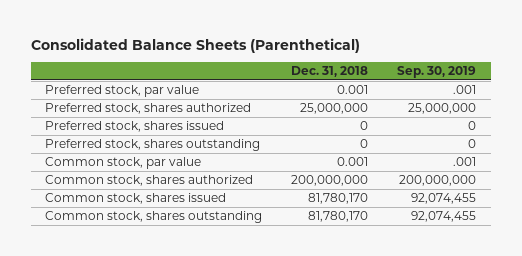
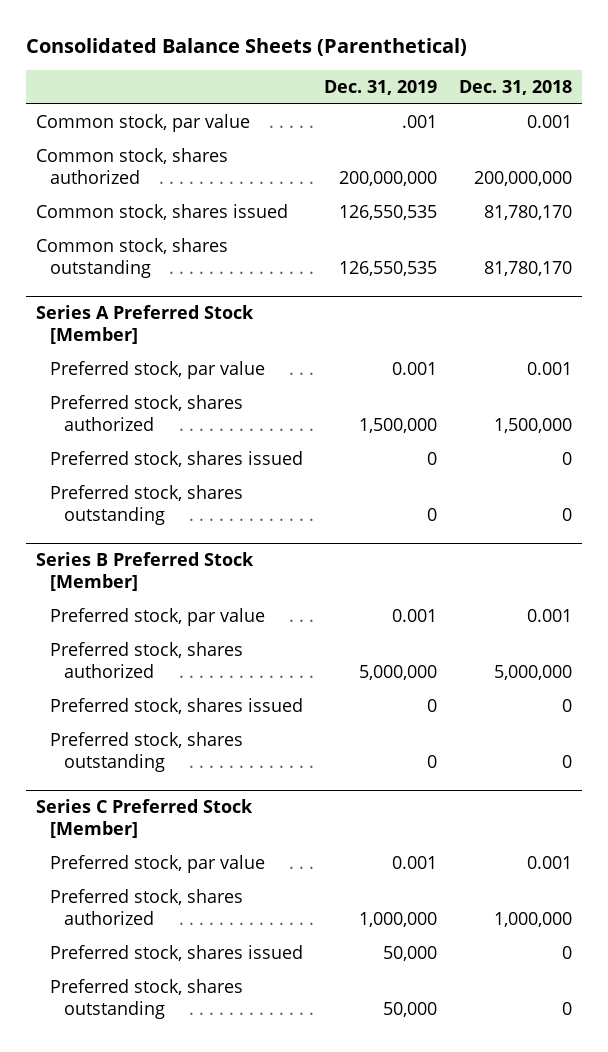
- | Dec. 31, 2018 | Sep. 30, 2019
+ | Dec. 31, 2019 | Dec. 31, 2018
- Preferred stock, par value | 0.001 | .001
- Preferred stock, shares authorized | 25,000,000 | 25,000,000
- Preferred stock, shares issued | 0 | 0
- Preferred stock, shares outstanding | 0 | 0
+ Series A Preferred Stock [Member]
+ Preferred stock, par value | 0.001 | 0.001
+ Preferred stock, shares authorized | 1,500,000 | 1,500,000
+ Preferred stock, shares issued | 0 | 0
+ Preferred stock, shares outstanding | 0 | 0
+ Series B Preferred Stock [Member]
+ Preferred stock, par value | 0.001 | 0.001
+ Preferred stock, shares authorized | 5,000,000 | 5,000,000
+ Preferred stock, shares issued | 0 | 0
+ Preferred stock, shares outstanding | 0 | 0
+ Series C Preferred Stock [Member]
+ Preferred stock, par value | 0.001 | 0.001
+ Preferred stock, shares authorized | 1,000,000 | 1,000,000
+ Preferred stock, shares issued | 50,000 | 0
+ Preferred stock, shares outstanding | 50,000 | 0

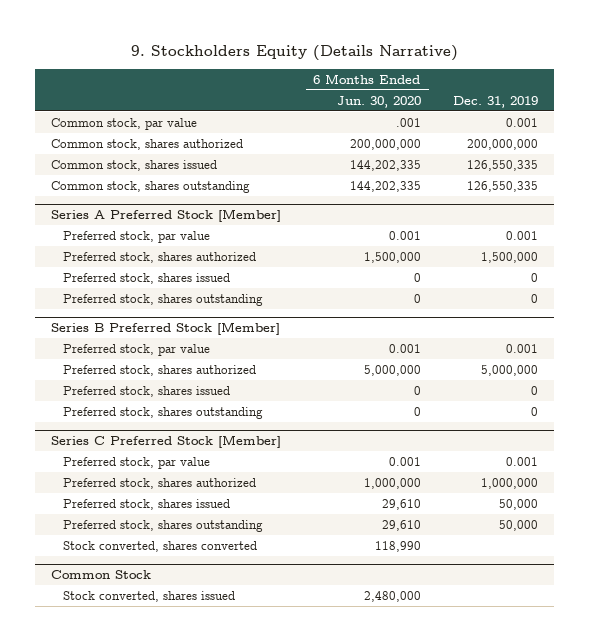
- Consolidated Balance Sheets (Parenthetical)
+ 9. Stockholders Equity (Details Narrative)
- | Dec. 31, 2019 | Dec. 31, 2018
+ | 6 Months Ended Jun. 30, 2020 | Dec. 31, 2019
- Common stock, par value | .001 | 0.001
+ Common stock, par value | .001 | 0.001
- Common stock, shares issued | 126,550,535 | 81,780,170
- Common stock, shares outstanding | 126,550,535 | 81,780,170
+ Common stock, shares issued | 144,202,335 | 126,550,335
+ Common stock, shares outstanding | 144,202,335 | 126,550,335
@ Series C Preferred Stock [Member]
+ Stock converted, shares converted | 118,990 |
+ Common Stock
+ Stock converted, shares issued | 2,480,000 |

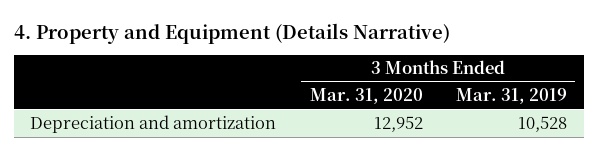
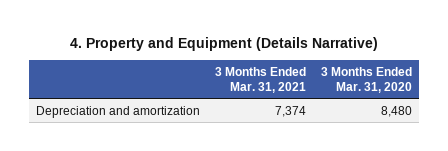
- | 3 Months Ended Mar. 31, 2020 | 3 Months Ended Mar. 31, 2019
+ | 3 Months Ended Mar. 31, 2021 | 3 Months Ended Mar. 31, 2020
- Depreciation and amortization | 12,952 | 10,528
+ Depreciation and amortization | 7,374 | 8,480

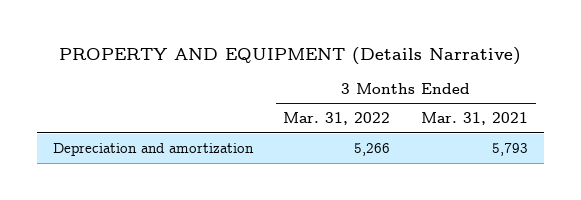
- 4. Property and Equipment (Details Narrative)
+ PROPERTY AND EQUIPMENT (Details Narrative)
- | 3 Months Ended Mar. 31, 2021 | 3 Months Ended Mar. 31, 2020
+ | 3 Months Ended Mar. 31, 2022 | 3 Months Ended Mar. 31, 2021
- Depreciation and amortization | 7,374 | 8,480
+ Depreciation and amortization | 5,266 | 5,793

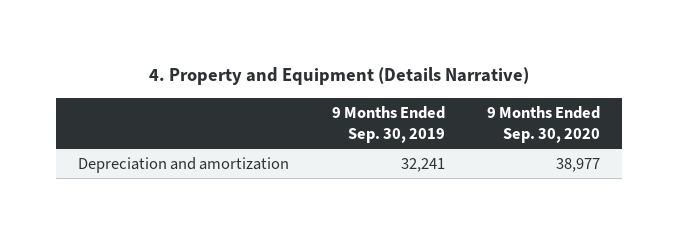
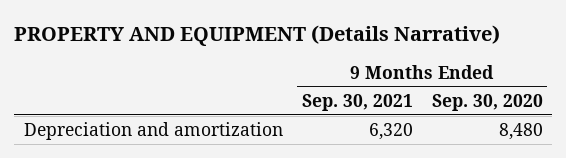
- 4. Property and Equipment (Details Narrative)
+ PROPERTY AND EQUIPMENT (Details Narrative)
- | 9 Months Ended Sep. 30, 2019 | 9 Months Ended Sep. 30, 2020
+ | 9 Months Ended Sep. 30, 2021 | 9 Months Ended Sep. 30, 2020
- Depreciation and amortization | 32,241 | 38,977
+ Depreciation and amortization | 6,320 | 8,480

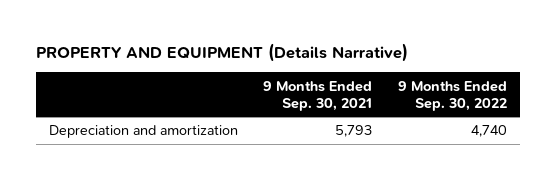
- | 9 Months Ended Sep. 30, 2021 | 9 Months Ended Sep. 30, 2020
+ | 9 Months Ended Sep. 30, 2021 | 9 Months Ended Sep. 30, 2022
- Depreciation and amortization | 6,320 | 8,480
+ Depreciation and amortization | 5,793 | 4,740

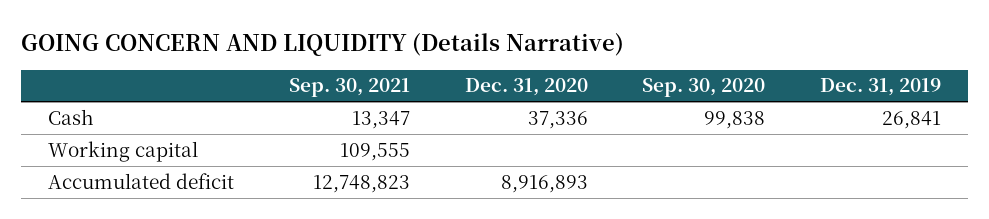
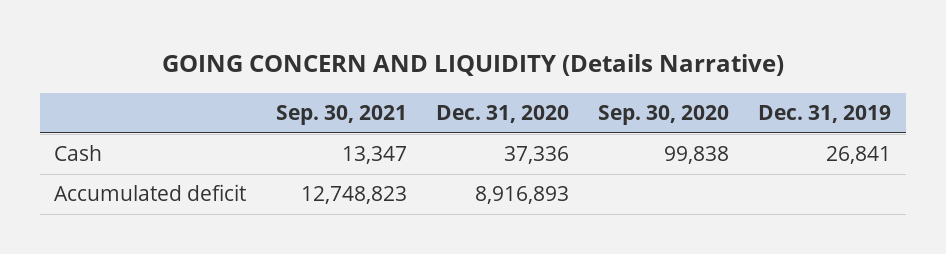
- Working capital | 109,555 | | |

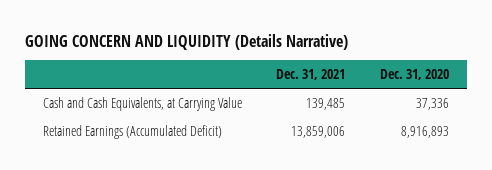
- | Sep. 30, 2021 | Dec. 31, 2020 | Sep. 30, 2020 | Dec. 31, 2019
+ | Dec. 31, 2021 | Dec. 31, 2020
- Cash | 13,347 | 37,336 | 99,838 | 26,841
- Accumulated deficit | 12,748,823 | 8,916,893 | |
+ Cash and Cash Equivalents, at Carrying Value | 139,485 | 37,336
+ Retained Earnings (Accumulated Deficit) | 13,859,006 | 8,916,893

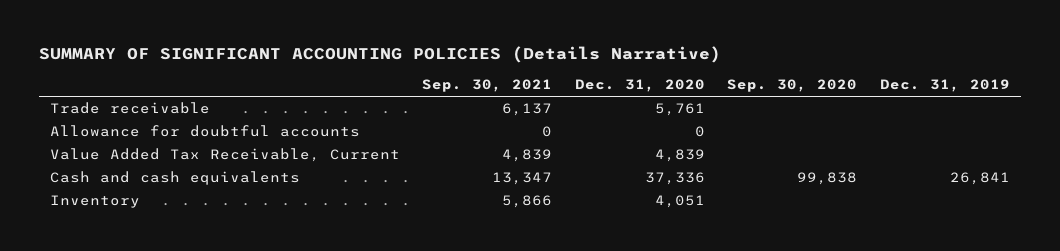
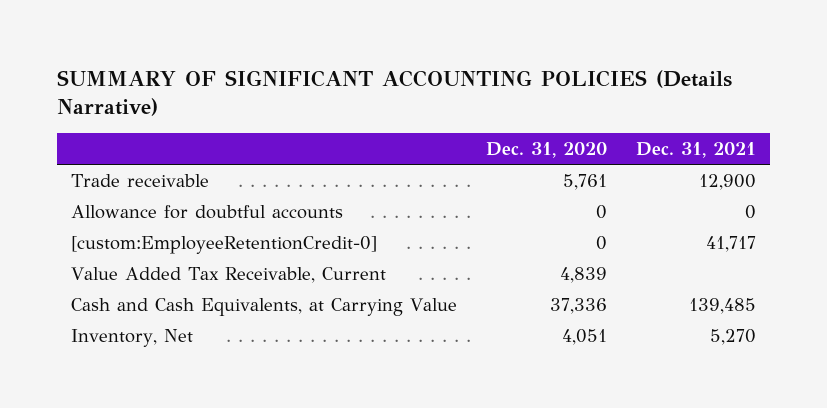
- | Sep. 30, 2021 | Dec. 31, 2020 | Sep. 30, 2020 | Dec. 31, 2019
+ | Dec. 31, 2020 | Dec. 31, 2021
+ [custom:EmployeeRetentionCredit-0] | 0 | 41,717
- Cash and cash equivalents | 13,347 | 37,336 | 99,838 | 26,841
- Inventory | 5,866 | 4,051 | |
+ Cash and Cash Equivalents, at Carrying Value | 37,336 | 139,485
+ Inventory, Net | 4,051 | 5,270

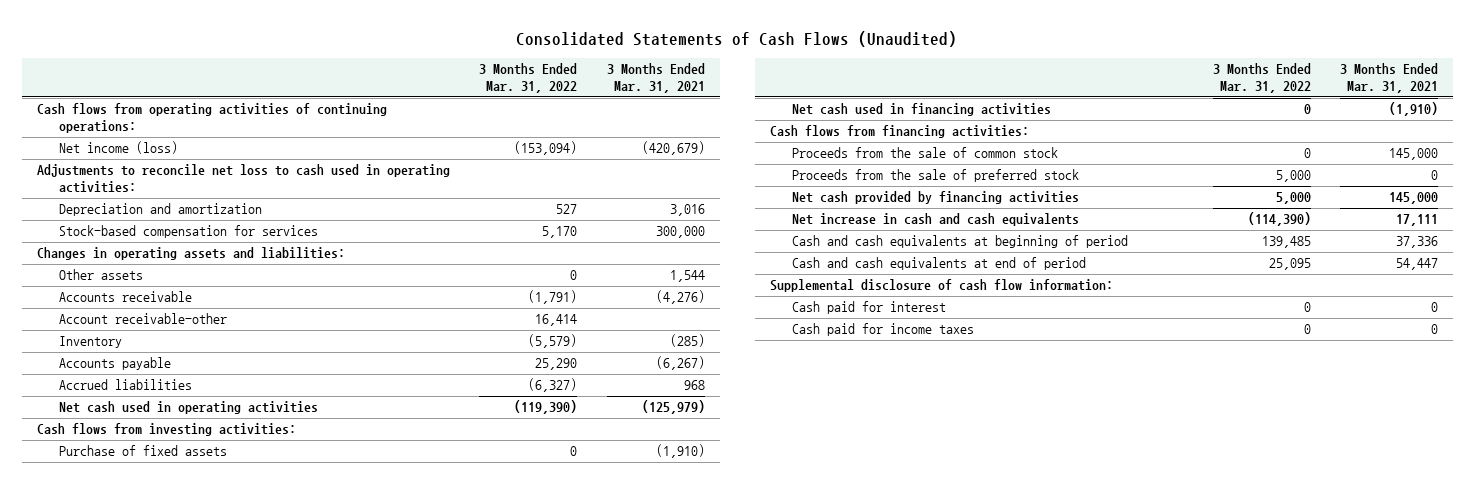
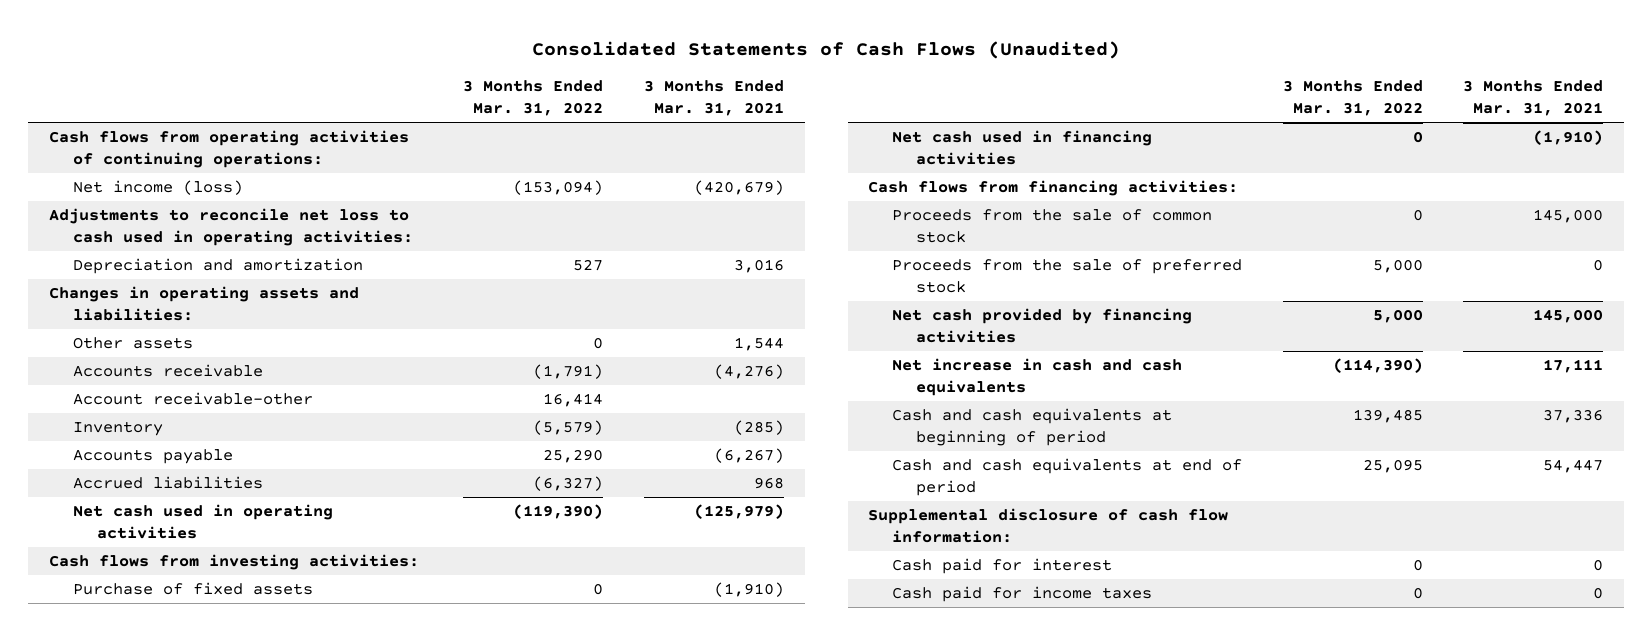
- Stock-based compensation for services | 5,170 | 300,000

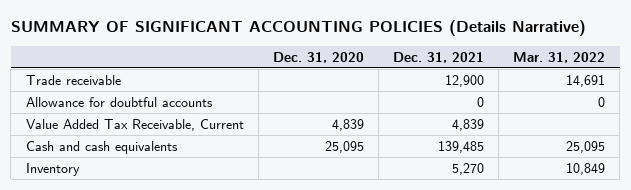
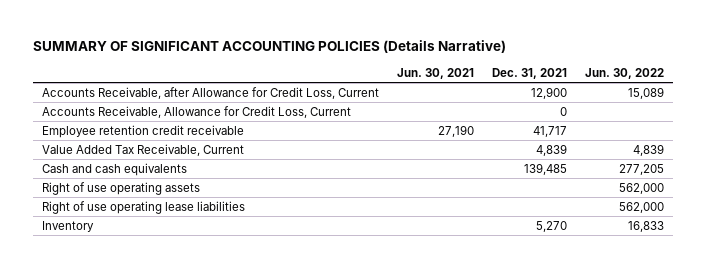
- | Dec. 31, 2020 | Dec. 31, 2021 | Mar. 31, 2022
+ | Jun. 30, 2021 | Dec. 31, 2021 | Jun. 30, 2022
- Trade receivable | | 12,900 | 14,691
- Allowance for doubtful accounts | | 0 | 0
+ Accounts Receivable, after Allowance for Credit Loss, Current | | 12,900 | 15,089
+ Accounts Receivable, Allowance for Credit Loss, Current | | 0 |
+ Employee retention credit receivable | 27,190 | 41,717 |
+ Right of use operating assets | | | 562,000
+ Right of use operating lease liabilities | | | 562,000

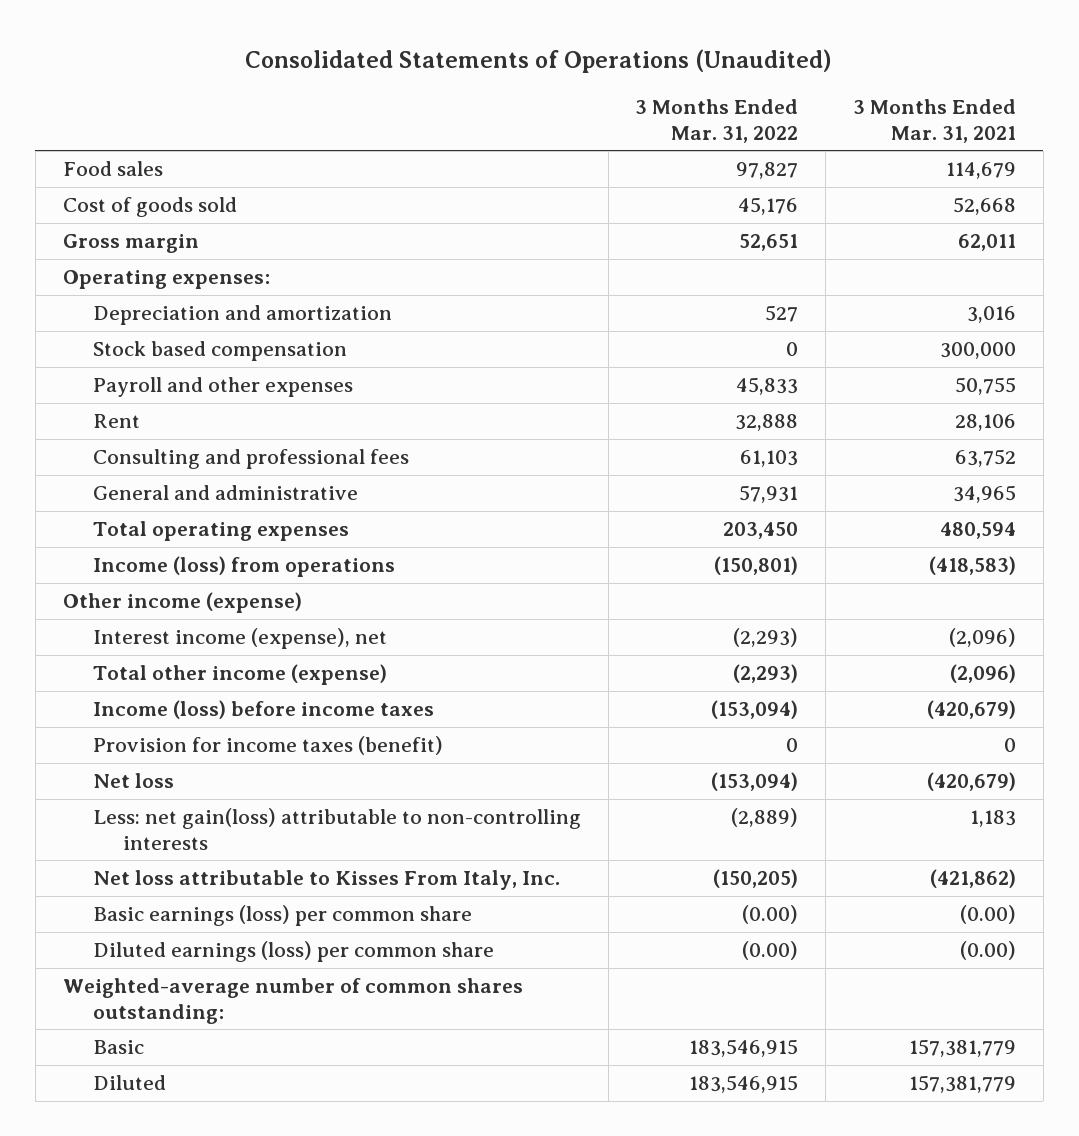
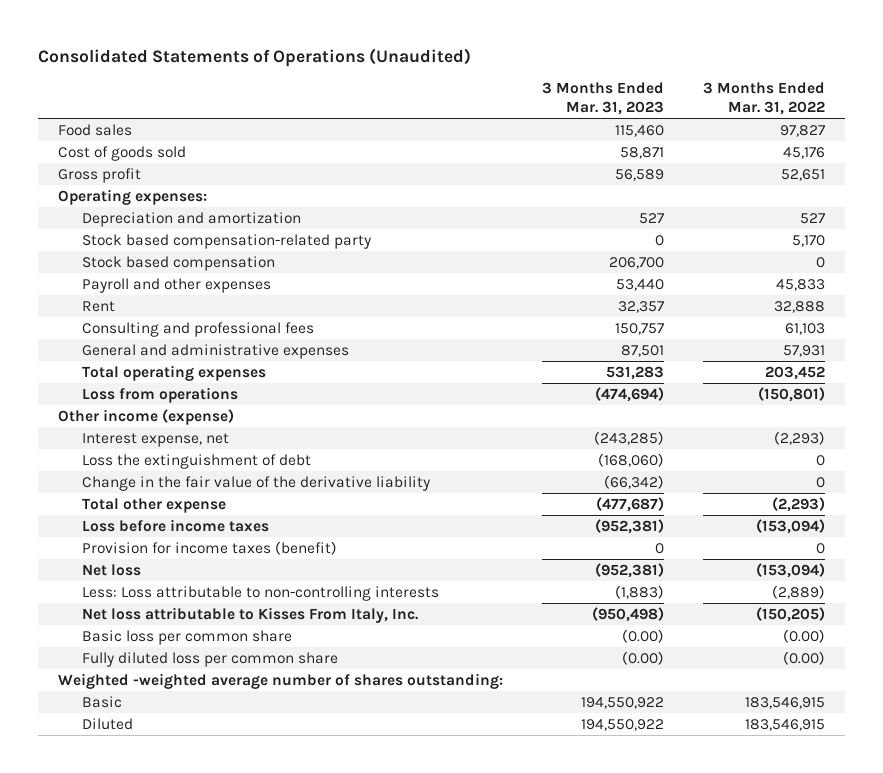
- | 3 Months Ended Mar. 31, 2022 | 3 Months Ended Mar. 31, 2021
+ | 3 Months Ended Mar. 31, 2023 | 3 Months Ended Mar. 31, 2022
- Gross margin | 52,651 | 62,011
+ Gross profit | 56,589 | 52,651
+ Stock based compensation-related party | 0 | 5,170
- General and administrative | 57,931 | 34,965
- Total operating expenses | 203,450 | 480,594
- Income (loss) from operations | (150,801) | (418,583)
+ General and administrative expenses | 87,501 | 57,931
+ Total operating expenses | 531,283 | 203,452
+ Loss from operations | (474,694) | (150,801)
- Interest income (expense), net | (2,293) | (2,096)
- Total other income (expense) | (2,293) | (2,096)
- Income (loss) before income taxes | (153,094) | (420,679)
+ Interest expense, net | (243,285) | (2,293)
+ Loss the extinguishment of debt | (168,060) | 0
+ Change in the fair value of the derivative liability | (66,342) | 0
+ Total other expense | (477,687) | (2,293)
+ Loss before income taxes | (952,381) | (153,094)
- Less: net gain(loss) attributable to non-controlling interests | (2,889) | 1,183
+ Less: Loss attributable to non-controlling interests | (1,883) | (2,889)
- Basic earnings (loss) per common share | (0.00) | (0.00)
- Diluted earnings (loss) per common share | (0.00) | (0.00)
- Weighted-average number of common shares outstanding:
+ Basic loss per common share | (0.00) | (0.00)
+ Fully diluted loss per common share | (0.00) | (0.00)
+ Weighted -weighted average number of shares outstanding:

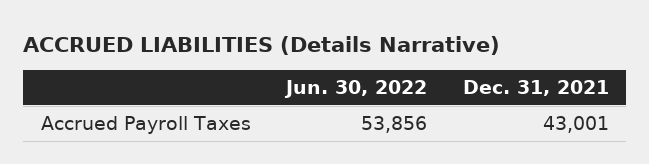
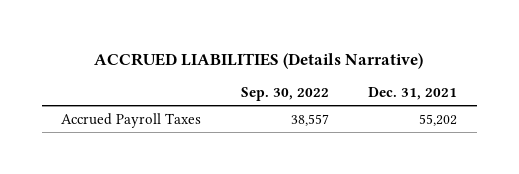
- | Jun. 30, 2022 | Dec. 31, 2021
+ | Sep. 30, 2022 | Dec. 31, 2021
- Accrued Payroll Taxes | 53,856 | 43,001
+ Accrued Payroll Taxes | 38,557 | 55,202

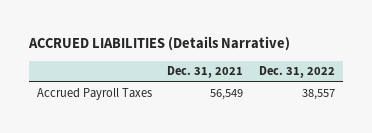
- | Sep. 30, 2022 | Dec. 31, 2021
+ | Dec. 31, 2021 | Dec. 31, 2022
- Accrued Payroll Taxes | 38,557 | 55,202
+ Accrued Payroll Taxes | 56,549 | 38,557

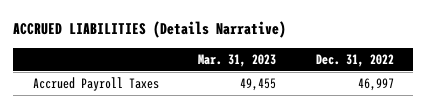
- | Dec. 31, 2021 | Dec. 31, 2022
+ | Mar. 31, 2023 | Dec. 31, 2022
- Accrued Payroll Taxes | 56,549 | 38,557
+ Accrued Payroll Taxes | 49,455 | 46,997

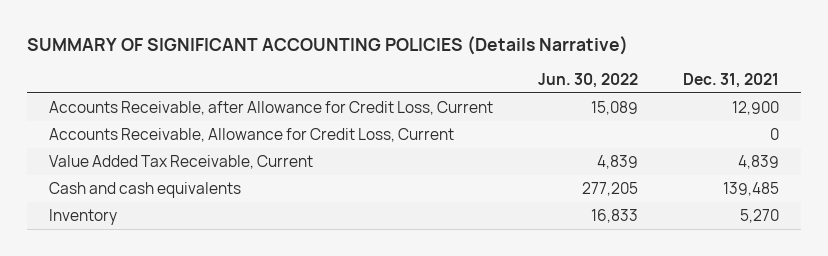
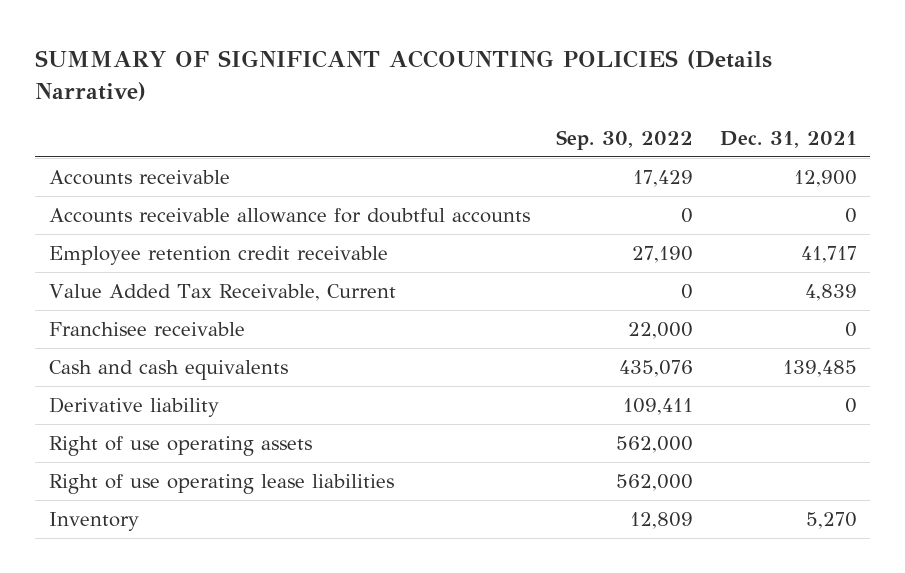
- | Jun. 30, 2022 | Dec. 31, 2021
+ | Sep. 30, 2022 | Dec. 31, 2021
- Accounts Receivable, after Allowance for Credit Loss, Current | 15,089 | 12,900
- Accounts Receivable, Allowance for Credit Loss, Current | | 0
+ Accounts receivable | 17,429 | 12,900
+ Accounts receivable allowance for doubtful accounts | 0 | 0
+ Employee retention credit receivable | 27,190 | 41,717
+ Franchisee receivable | 22,000 | 0
+ Derivative liability | 109,411 | 0
+ Right of use operating assets | 562,000 |
+ Right of use operating lease liabilities | 562,000 |

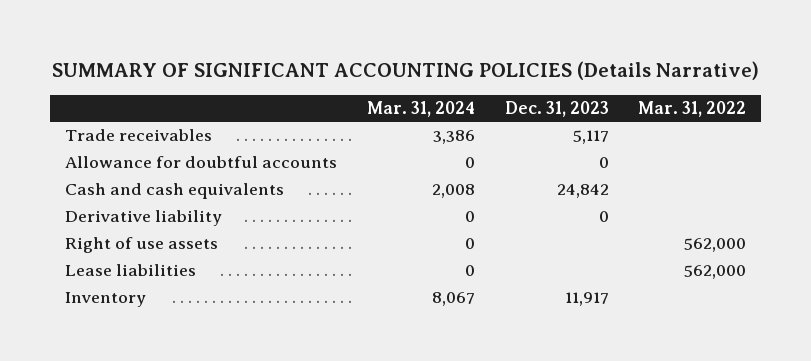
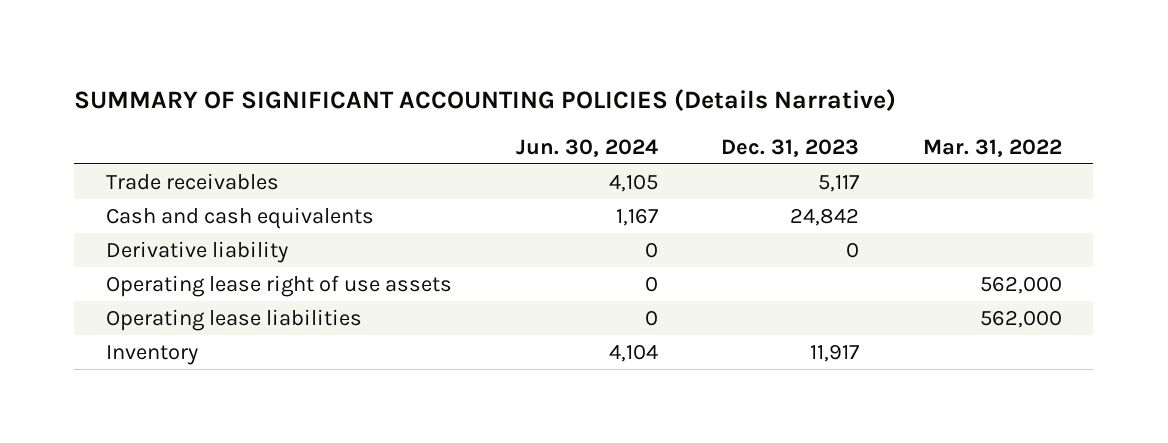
- | Mar. 31, 2024 | Dec. 31, 2023 | Mar. 31, 2022
+ | Jun. 30, 2024 | Dec. 31, 2023 | Mar. 31, 2022
- Allowance for doubtful accounts | 0 | 0 |
- Right of use assets | 0 | | 562,000
- Lease liabilities | 0 | | 562,000
+ Operating lease right of use assets | 0 | | 562,000
+ Operating lease liabilities | 0 | | 562,000

